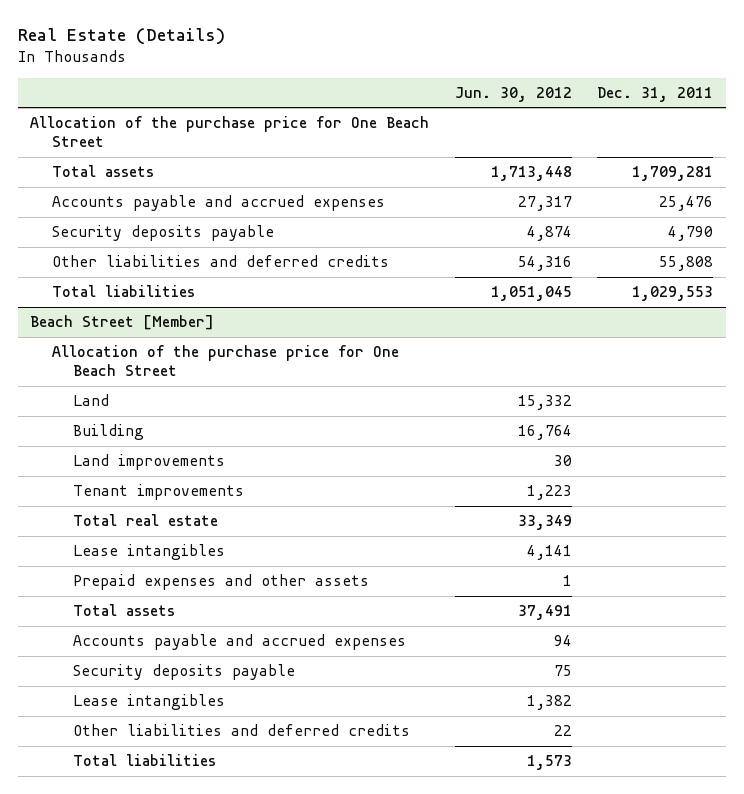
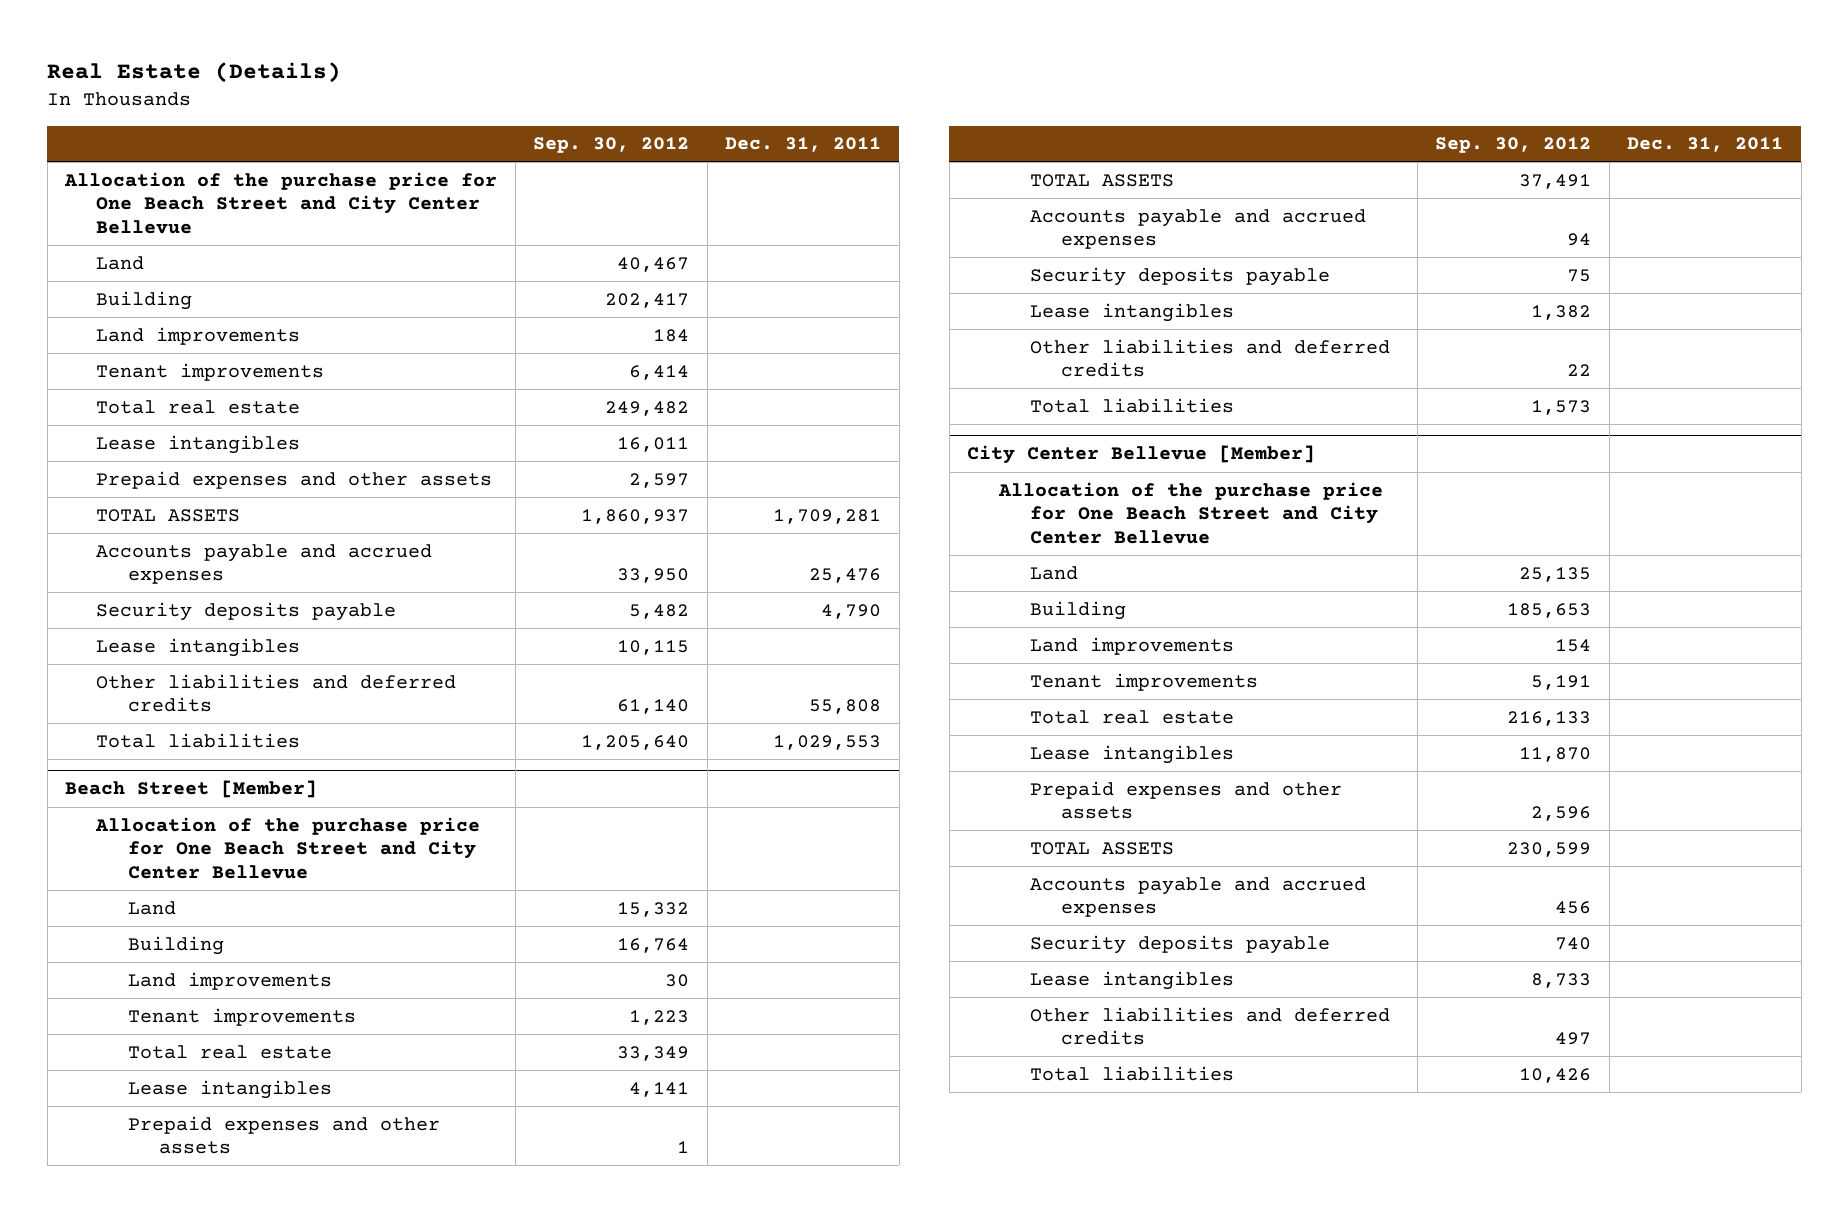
- | Jun. 30, 2012 | Dec. 31, 2011
+ | Sep. 30, 2012 | Dec. 31, 2011
- Allocation of the purchase price for One Beach Street
- Total assets | 1,713,448 | 1,709,281
+ Allocation of the purchase price for One Beach Street and City Center Bellevue
+ Land | 40,467 |
+ Building | 202,417 |
+ Land improvements | 184 |
+ Tenant improvements | 6,414 |
+ Total real estate | 249,482 |
+ Lease intangibles | 16,011 |
+ Prepaid expenses and other assets | 2,597 |
+ TOTAL ASSETS | 1,860,937 | 1,709,281
+ Lease intangibles | 10,115 |
@ Beach Street [Member]
- Allocation of the purchase price for One Beach Street
+ Allocation of the purchase price for One Beach Street and City Center Bellevue
- Total assets | 37,491 |
+ TOTAL ASSETS | 37,491 |
+ City Center Bellevue [Member]
+ Allocation of the purchase price for One Beach Street and City Center Bellevue
+ Land | 25,135 |
+ Building | 185,653 |
+ Land improvements | 154 |
+ Tenant improvements | 5,191 |
+ Total real estate | 216,133 |
+ Lease intangibles | 11,870 |
+ Prepaid expenses and other assets | 2,596 |
+ TOTAL ASSETS | 230,599 |
+ Accounts payable and accrued expenses | 456 |
+ Security deposits payable | 740 |
+ Lease intangibles | 8,733 |
+ Other liabilities and deferred credits | 497 |
+ Total liabilities | 10,426 |

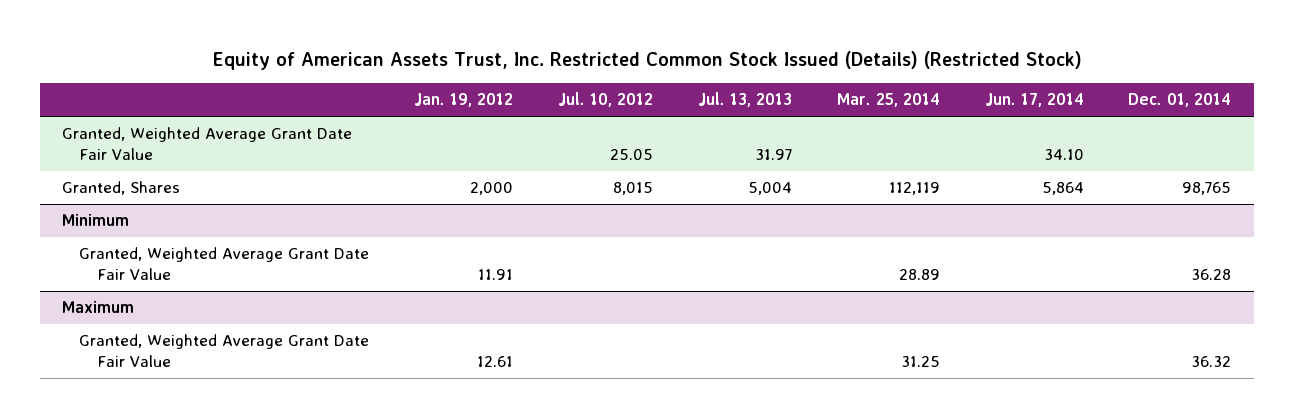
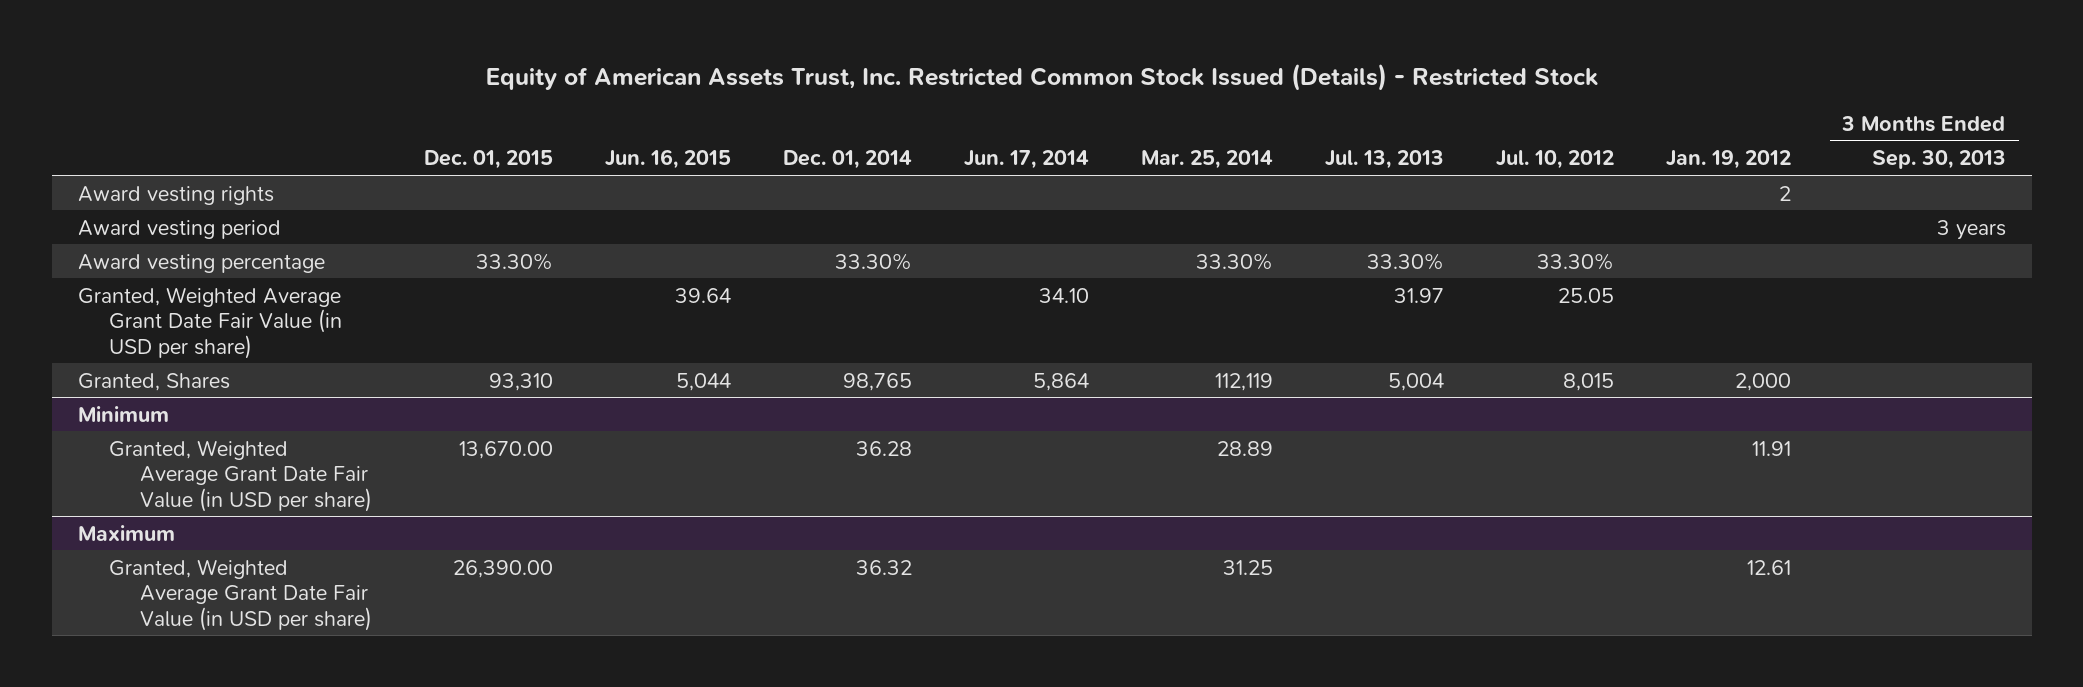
- Equity of American Assets Trust, Inc. Restricted Common Stock Issued (Details) (Restricted Stock)
+ Equity of American Assets Trust, Inc. Restricted Common Stock Issued (Details) - Restricted Stock
- | Jan. 19, 2012 | Jul. 10, 2012 | Jul. 13, 2013 | Mar. 25, 2014 | Jun. 17, 2014 | Dec. 01, 2014
+ | Dec. 01, 2015 | Jun. 16, 2015 | Dec. 01, 2014 | Jun. 17, 2014 | Mar. 25, 2014 | Jul. 13, 2013 | Jul. 10, 2012 | Jan. 19, 2012 | 3 Months Ended Sep. 30, 2013
- Granted, Weighted Average Grant Date Fair Value | | 25.05 | 31.97 | | 34.10 |
+ Award vesting rights | | | | | | | | 2 |
+ Award vesting period | | | | | | | | | 3 years
+ Award vesting percentage | 33.30% | | 33.30% | | 33.30% | 33.30% | 33.30% | |
+ Granted, Weighted Average Grant Date Fair Value (in USD per share) | | 39.64 | | 34.10 | | 31.97 | 25.05 | |
@ Minimum
- Granted, Weighted Average Grant Date Fair Value | 11.91 | | | 28.89 | | 36.28
+ Granted, Weighted Average Grant Date Fair Value (in USD per share) | 13,670.00 | | 36.28 | | 28.89 | | | 11.91 |
@ Maximum
- Granted, Weighted Average Grant Date Fair Value | 12.61 | | | 31.25 | | 36.32
+ Granted, Weighted Average Grant Date Fair Value (in USD per share) | 26,390.00 | | 36.32 | | 31.25 | | | 12.61 |

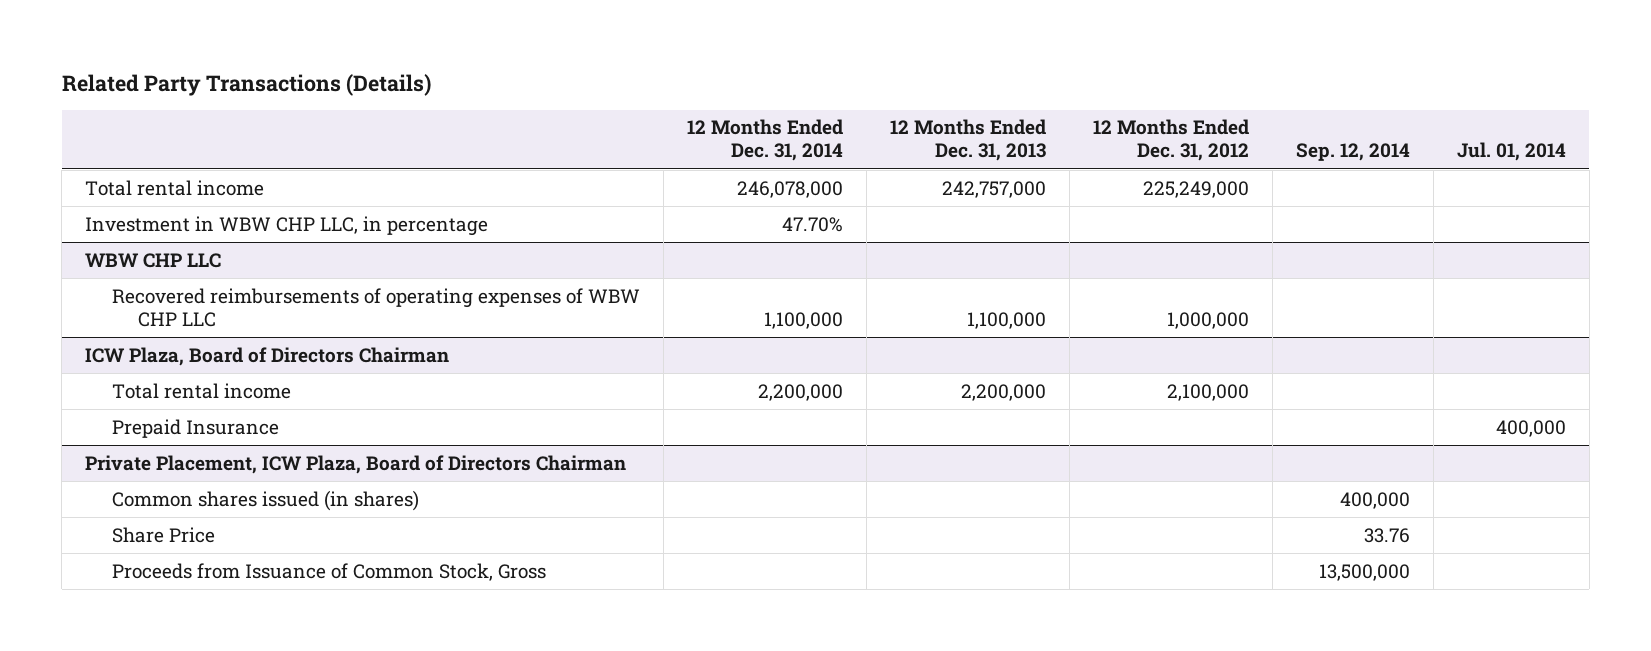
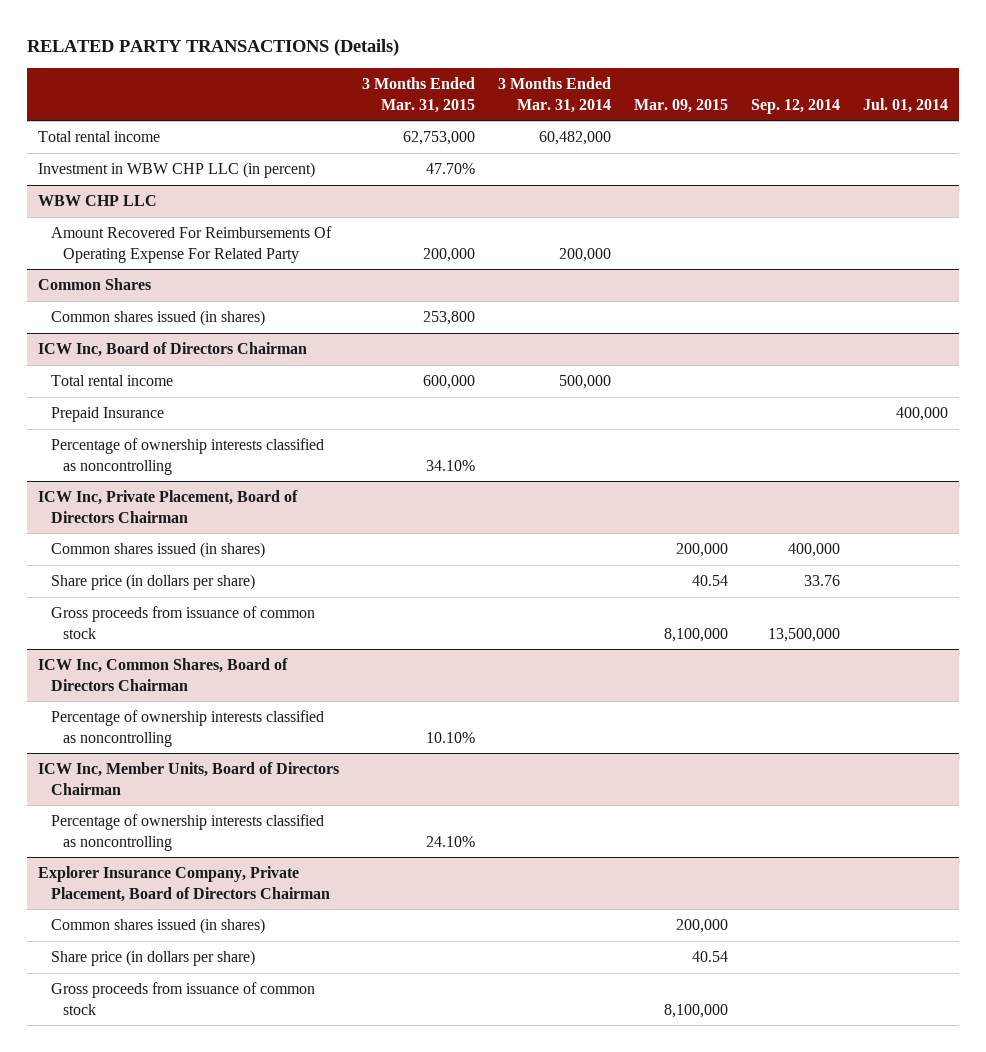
- Related Party Transactions (Details)
+ RELATED PARTY TRANSACTIONS (Details)
- | 12 Months Ended Dec. 31, 2014 | 12 Months Ended Dec. 31, 2013 | 12 Months Ended Dec. 31, 2012 | Sep. 12, 2014 | Jul. 01, 2014
+ | 3 Months Ended Mar. 31, 2015 | 3 Months Ended Mar. 31, 2014 | Mar. 09, 2015 | Sep. 12, 2014 | Jul. 01, 2014
- Investment in WBW CHP LLC, in percentage | 47.70% | | | |
+ Investment in WBW CHP LLC (in percent) | 47.70% | | | |
@ WBW CHP LLC
- Recovered reimbursements of operating expenses of WBW CHP LLC | 1,100,000 | 1,100,000 | 1,000,000 | |
- ICW Plaza, Board of Directors Chairman
@ WBW CHP LLC
+ Amount Recovered For Reimbursements Of Operating Expense For Related Party | 200,000 | 200,000 | | |
+ Common Shares
+ Common shares issued (in shares) | 253,800 | | | |
+ ICW Inc, Board of Directors Chairman
- Private Placement, ICW Plaza, Board of Directors Chairman
+ Percentage of ownership interests classified as noncontrolling | 34.10% | | | |
+ ICW Inc, Private Placement, Board of Directors Chairman
- Share Price | | | | 33.76 |
- Proceeds from Issuance of Common Stock, Gross | | | | 13,500,000 |
+ Share price (in dollars per share) | | | 40.54 | 33.76 |
+ Gross proceeds from issuance of common stock | | | 8,100,000 | 13,500,000 |
+ ICW Inc, Common Shares, Board of Directors Chairman
+ Percentage of ownership interests classified as noncontrolling | 10.10% | | | |
+ ICW Inc, Member Units, Board of Directors Chairman
+ Percentage of ownership interests classified as noncontrolling | 24.10% | | | |
+ Explorer Insurance Company, Private Placement, Board of Directors Chairman
+ Common shares issued (in shares) | | | 200,000 | |
+ Share price (in dollars per share) | | | 40.54 | |
+ Gross proceeds from issuance of common stock | | | 8,100,000 | |

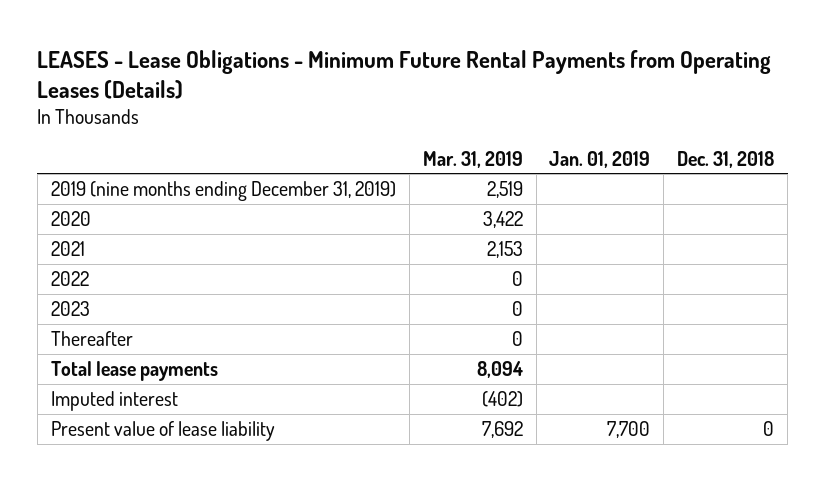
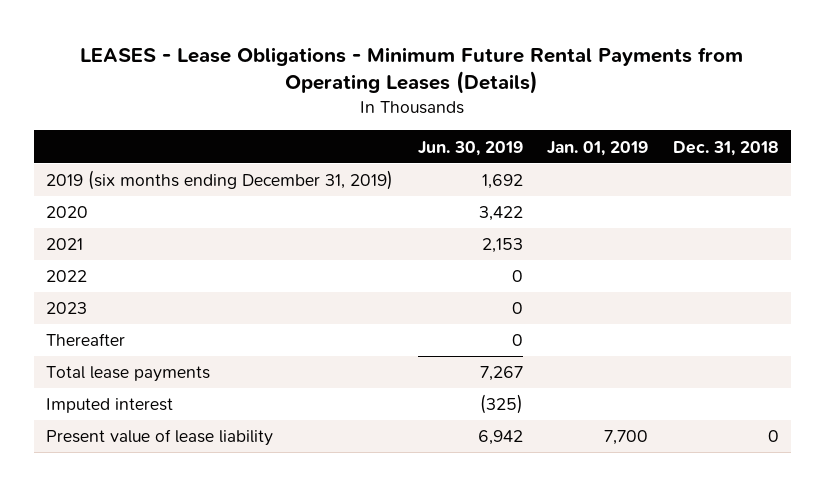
- | Mar. 31, 2019 | Jan. 01, 2019 | Dec. 31, 2018
+ | Jun. 30, 2019 | Jan. 01, 2019 | Dec. 31, 2018
- 2019 (nine months ending December 31, 2019) | 2,519 | |
+ 2019 (six months ending December 31, 2019) | 1,692 | |

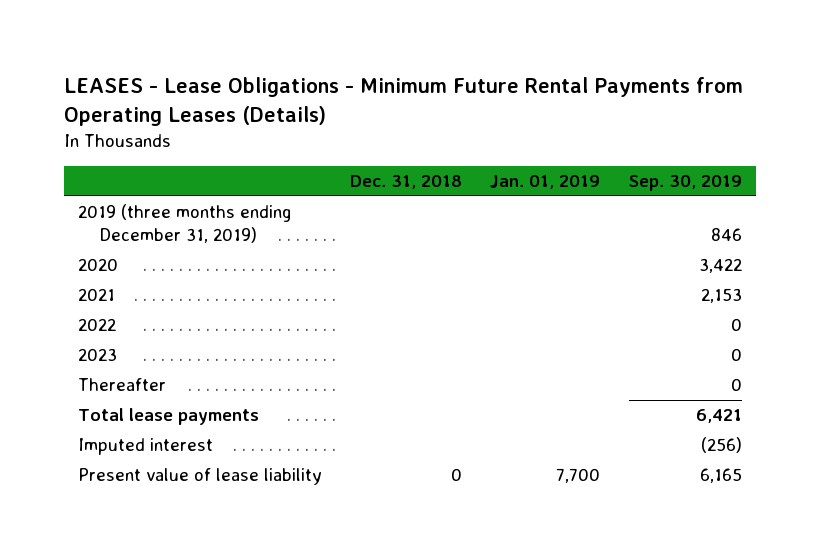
- | Jun. 30, 2019 | Jan. 01, 2019 | Dec. 31, 2018
+ | Dec. 31, 2018 | Jan. 01, 2019 | Sep. 30, 2019
- 2019 (six months ending December 31, 2019) | 1,692 | |
+ 2019 (three months ending December 31, 2019) | | | 846

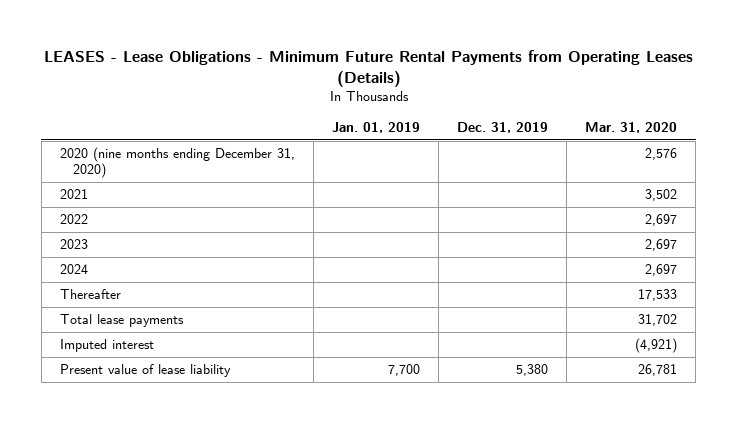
- | Dec. 31, 2018 | Jan. 01, 2019 | Sep. 30, 2019
+ | Jan. 01, 2019 | Dec. 31, 2019 | Mar. 31, 2020
- 2019 (three months ending December 31, 2019) | | | 846
- 2020 | | | 3,422
+ 2020 (nine months ending December 31, 2020) | | | 2,576
+ 2024 | | | 2,697

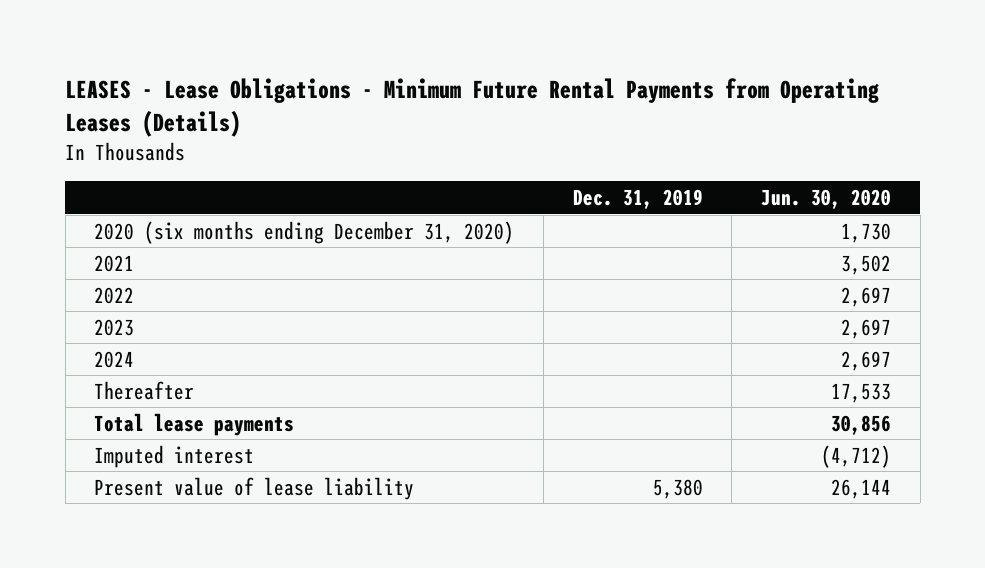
- | Jan. 01, 2019 | Dec. 31, 2019 | Mar. 31, 2020
+ | Dec. 31, 2019 | Jun. 30, 2020
- 2020 (nine months ending December 31, 2020) | | | 2,576
+ 2020 (six months ending December 31, 2020) | | 1,730

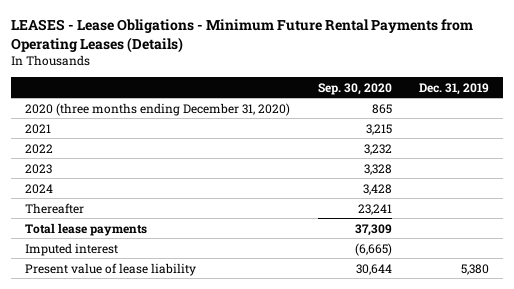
- | Dec. 31, 2019 | Jun. 30, 2020
+ | Sep. 30, 2020 | Dec. 31, 2019
- 2020 (six months ending December 31, 2020) | | 1,730
+ 2020 (three months ending December 31, 2020) | 865 |

